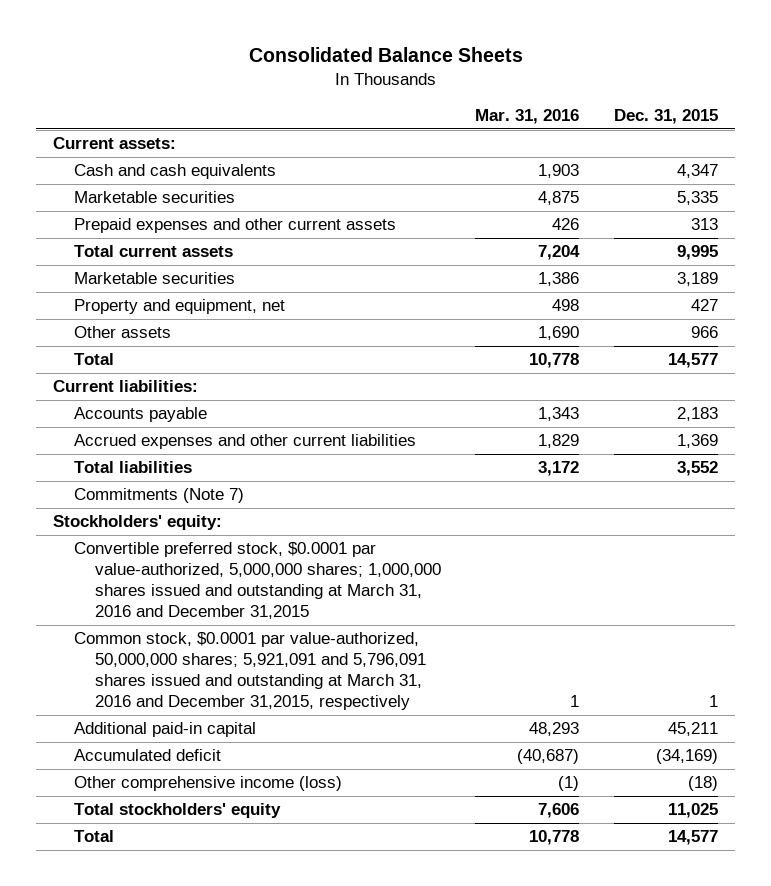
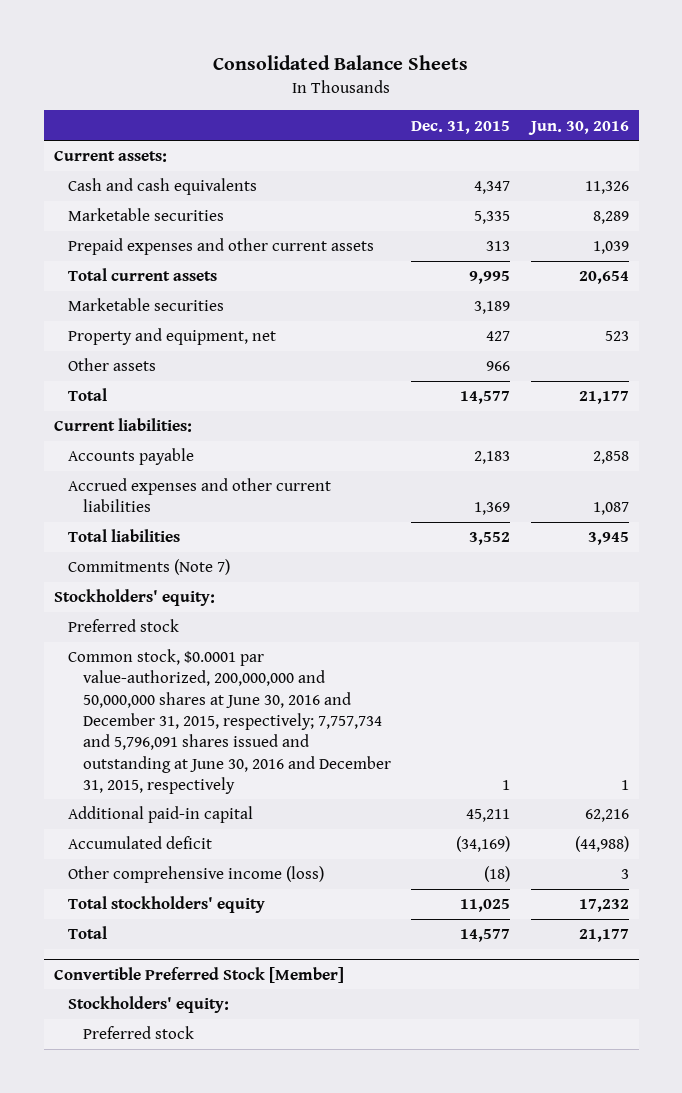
- | Mar. 31, 2016 | Dec. 31, 2015
+ | Dec. 31, 2015 | Jun. 30, 2016
- Convertible preferred stock, $0.0001 par value-authorized, 5,000,000 shares; 1,000,000 shares issued and outstanding at March 31, 2016 and December 31,2015
- Common stock, $0.0001 par value-authorized, 50,000,000 shares; 5,921,091 and 5,796,091 shares issued and outstanding at March 31, 2016 and December 31,2015, respectively | 1 | 1
+ Preferred stock
+ Common stock, $0.0001 par value-authorized, 200,000,000 and 50,000,000 shares at June 30, 2016 and December 31, 2015, respectively; 7,757,734 and 5,796,091 shares issued and outstanding at June 30, 2016 and December 31, 2015, respectively | 1 | 1
+ Convertible Preferred Stock [Member]
+ Stockholders' equity:
+ Preferred stock

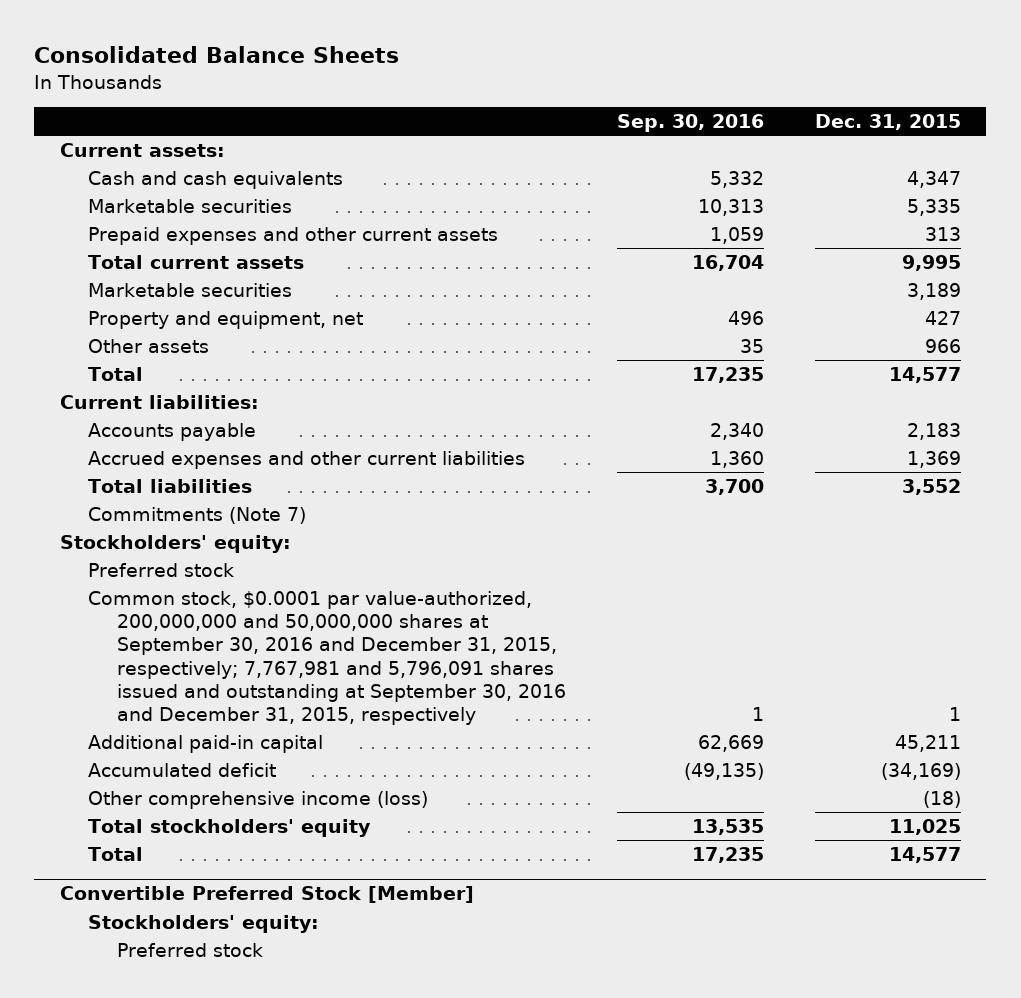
- | Dec. 31, 2015 | Jun. 30, 2016
+ | Sep. 30, 2016 | Dec. 31, 2015
- Common stock, $0.0001 par value-authorized, 200,000,000 and 50,000,000 shares at June 30, 2016 and December 31, 2015, respectively; 7,757,734 and 5,796,091 shares issued and outstanding at June 30, 2016 and December 31, 2015, respectively | 1 | 1
+ Common stock, $0.0001 par value-authorized, 200,000,000 and 50,000,000 shares at September 30, 2016 and December 31, 2015, respectively; 7,767,981 and 5,796,091 shares issued and outstanding at September 30, 2016 and December 31, 2015, respectively | 1 | 1

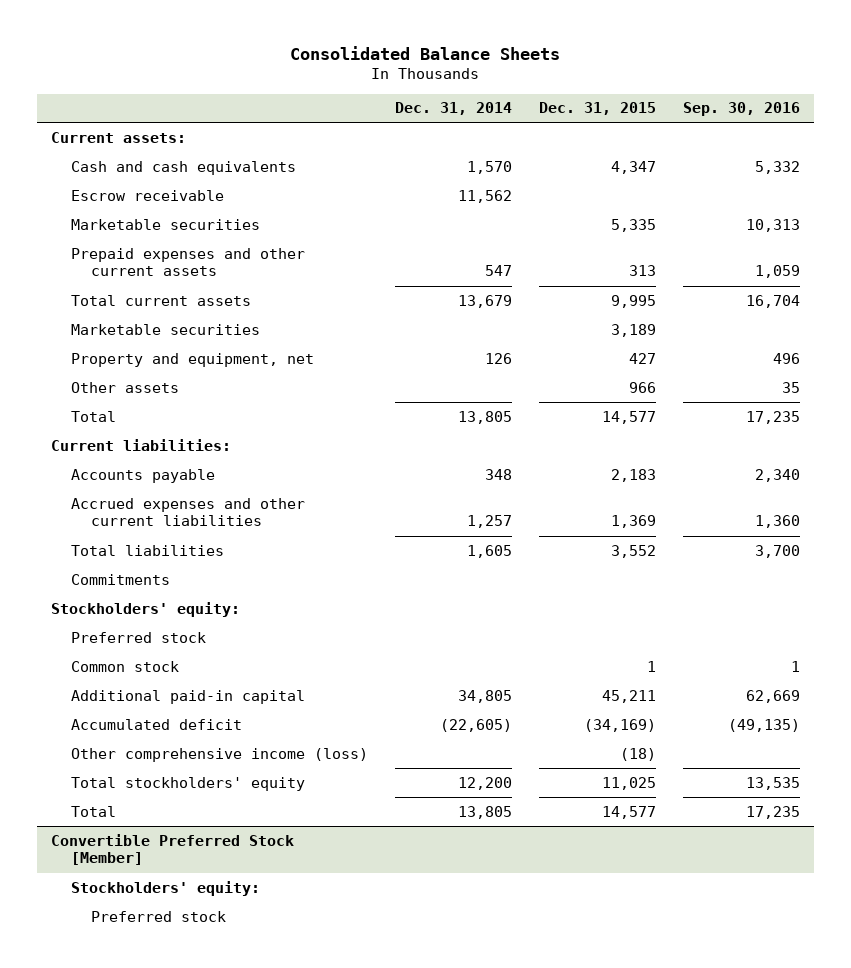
- | Sep. 30, 2016 | Dec. 31, 2015
+ | Dec. 31, 2014 | Dec. 31, 2015 | Sep. 30, 2016
+ Escrow receivable | 11,562 | |
- Commitments (Note 7)
+ Commitments
- Common stock, $0.0001 par value-authorized, 200,000,000 and 50,000,000 shares at September 30, 2016 and December 31, 2015, respectively; 7,767,981 and 5,796,091 shares issued and outstanding at September 30, 2016 and December 31, 2015, respectively | 1 | 1
+ Common stock | | 1 | 1

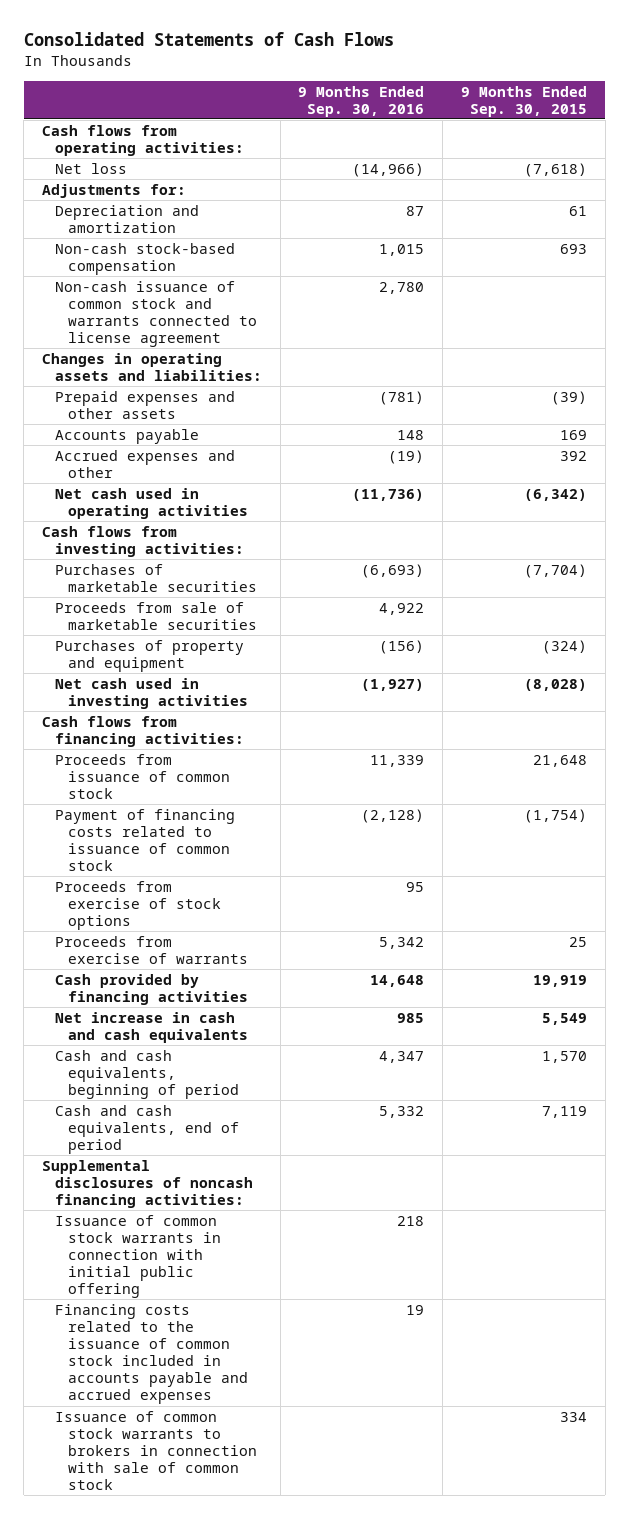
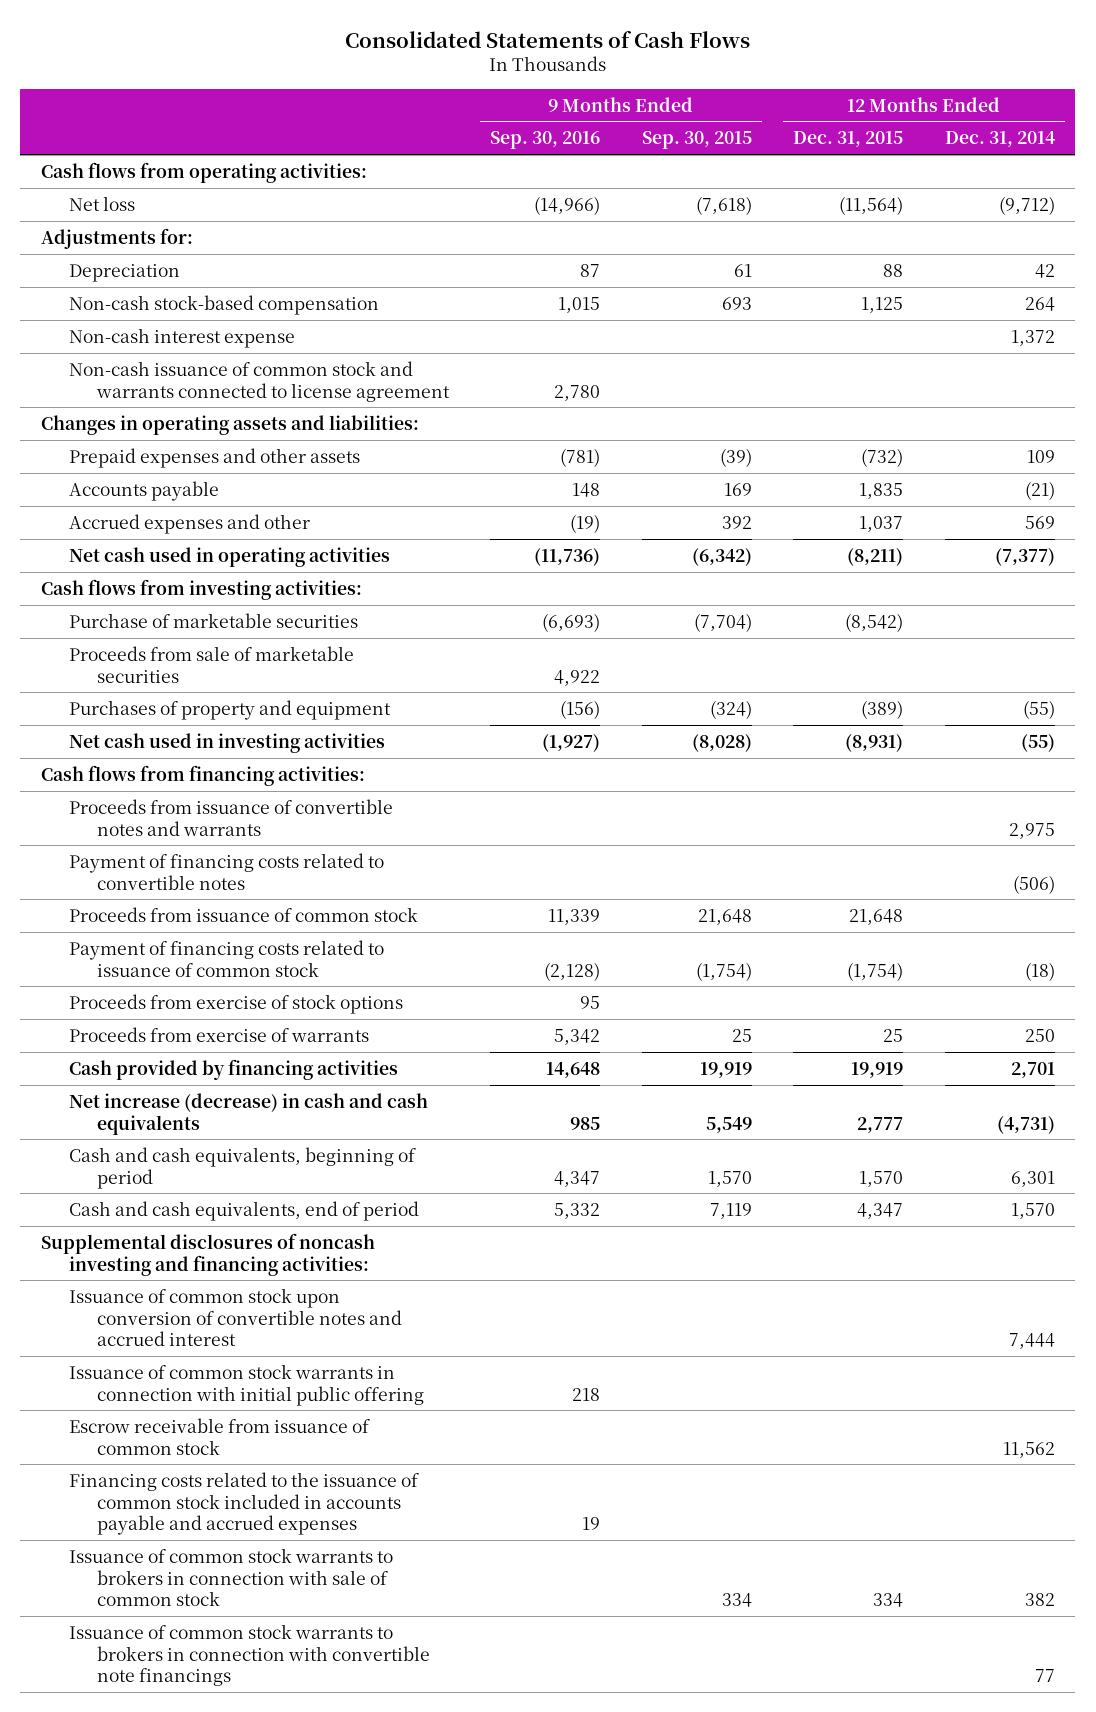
- | 9 Months Ended Sep. 30, 2016 | 9 Months Ended Sep. 30, 2015
+ | 9 Months Ended Sep. 30, 2016 | 9 Months Ended Sep. 30, 2015 | 12 Months Ended Dec. 31, 2015 | 12 Months Ended Dec. 31, 2014
- Depreciation and amortization | 87 | 61
+ Depreciation | 87 | 61 | 88 | 42
+ Non-cash interest expense | | | | 1,372
- Purchases of marketable securities | (6,693) | (7,704)
+ Purchase of marketable securities | (6,693) | (7,704) | (8,542) |
+ Proceeds from issuance of convertible notes and warrants | | | | 2,975
+ Payment of financing costs related to convertible notes | | | | (506)
- Net increase in cash and cash equivalents | 985 | 5,549
+ Net increase (decrease) in cash and cash equivalents | 985 | 5,549 | 2,777 | (4,731)
- Supplemental disclosures of noncash financing activities:
+ Supplemental disclosures of noncash investing and financing activities:
+ Issuance of common stock upon conversion of convertible notes and accrued interest | | | | 7,444
+ Escrow receivable from issuance of common stock | | | | 11,562
+ Issuance of common stock warrants to brokers in connection with convertible note financings | | | | 77

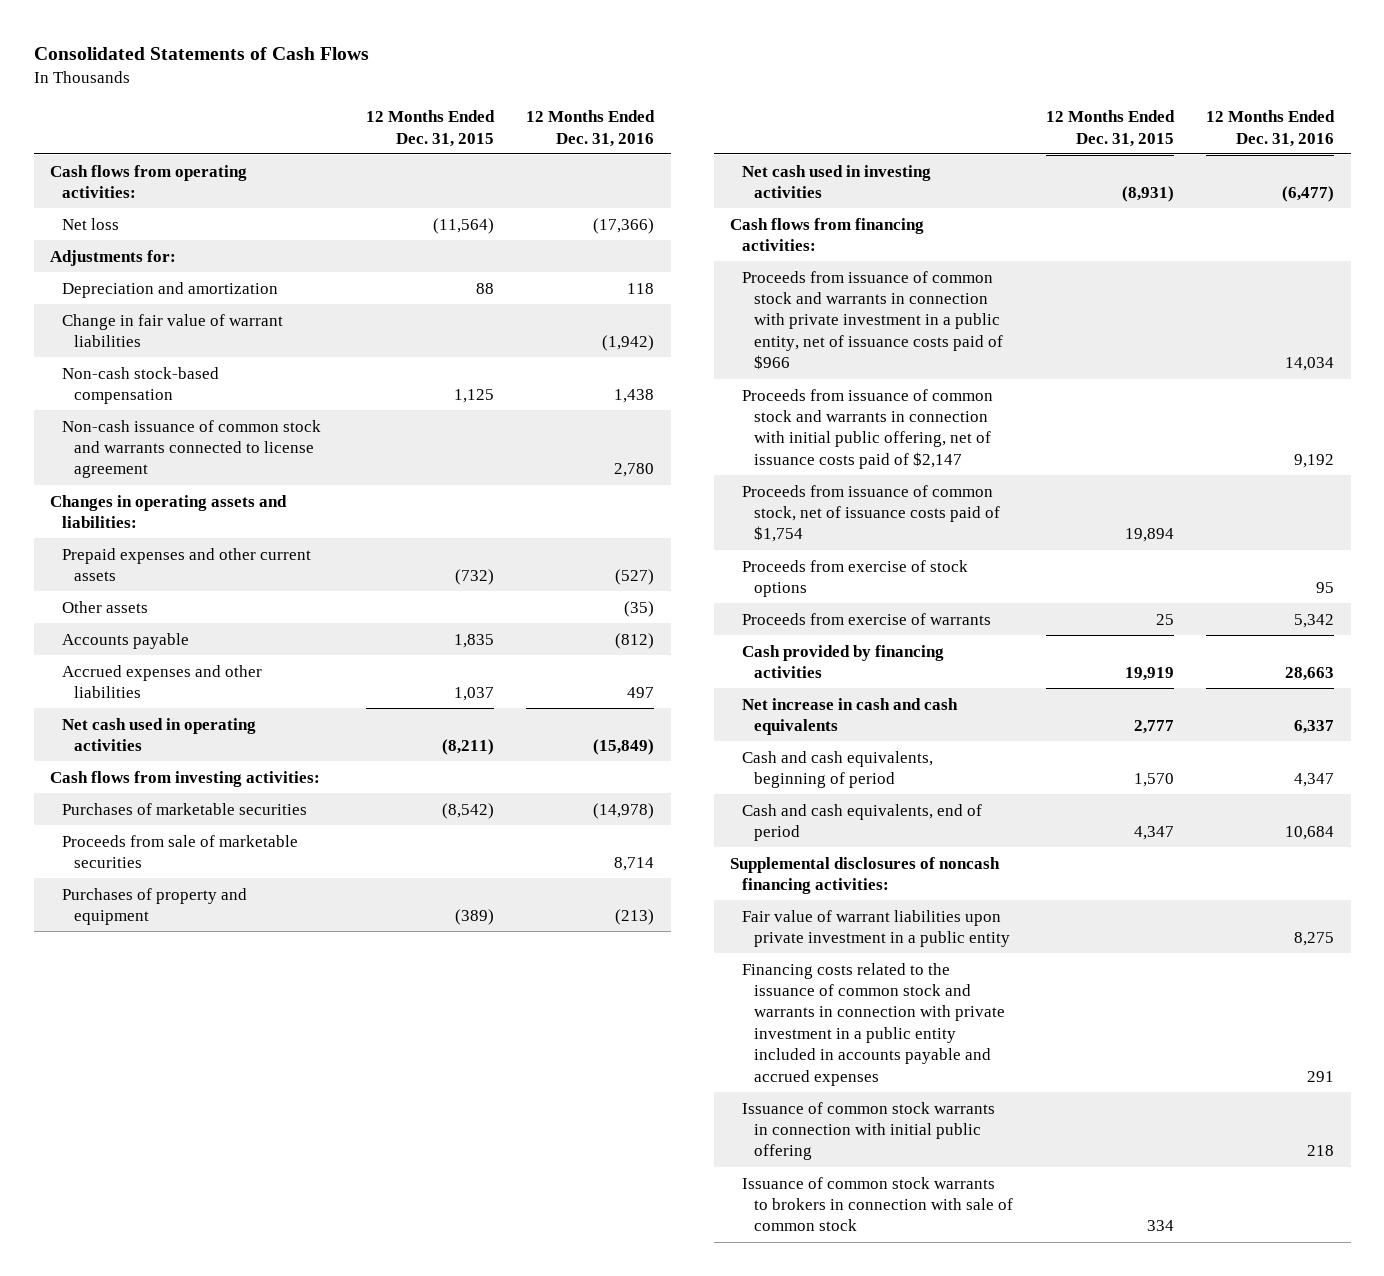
- | 9 Months Ended Sep. 30, 2016 | 9 Months Ended Sep. 30, 2015 | 12 Months Ended Dec. 31, 2015 | 12 Months Ended Dec. 31, 2014
+ | 12 Months Ended Dec. 31, 2015 | 12 Months Ended Dec. 31, 2016
- Depreciation | 87 | 61 | 88 | 42
+ Depreciation and amortization | 88 | 118
+ Change in fair value of warrant liabilities | | (1,942)
- Non-cash interest expense | | | | 1,372
- Prepaid expenses and other assets | (781) | (39) | (732) | 109
+ Prepaid expenses and other current assets | (732) | (527)
+ Other assets | | (35)
- Accrued expenses and other | (19) | 392 | 1,037 | 569
+ Accrued expenses and other liabilities | 1,037 | 497
- Purchase of marketable securities | (6,693) | (7,704) | (8,542) |
+ Purchases of marketable securities | (8,542) | (14,978)
- Proceeds from issuance of convertible notes and warrants | | | | 2,975
- Payment of financing costs related to convertible notes | | | | (506)
- Proceeds from issuance of common stock | 11,339 | 21,648 | 21,648 |
- Payment of financing costs related to issuance of common stock | (2,128) | (1,754) | (1,754) | (18)
+ Proceeds from issuance of common stock and warrants in connection with private investment in a public entity, net of issuance costs paid of $966 | | 14,034
+ Proceeds from issuance of common stock and warrants in connection with initial public offering, net of issuance costs paid of $2,147 | | 9,192
+ Proceeds from issuance of common stock, net of issuance costs paid of $1,754 | 19,894 |
- Net increase (decrease) in cash and cash equivalents | 985 | 5,549 | 2,777 | (4,731)
+ Net increase in cash and cash equivalents | 2,777 | 6,337
- Supplemental disclosures of noncash investing and financing activities:
- Issuance of common stock upon conversion of convertible notes and accrued interest | | | | 7,444
+ Supplemental disclosures of noncash financing activities:
+ Fair value of warrant liabilities upon private investment in a public entity | | 8,275
+ Financing costs related to the issuance of common stock and warrants in connection with private investment in a public entity included in accounts payable and accrued expenses | | 291
- Escrow receivable from issuance of common stock | | | | 11,562
- Financing costs related to the issuance of common stock included in accounts payable and accrued expenses | 19 | | |
- Issuance of common stock warrants to brokers in connection with convertible note financings | | | | 77

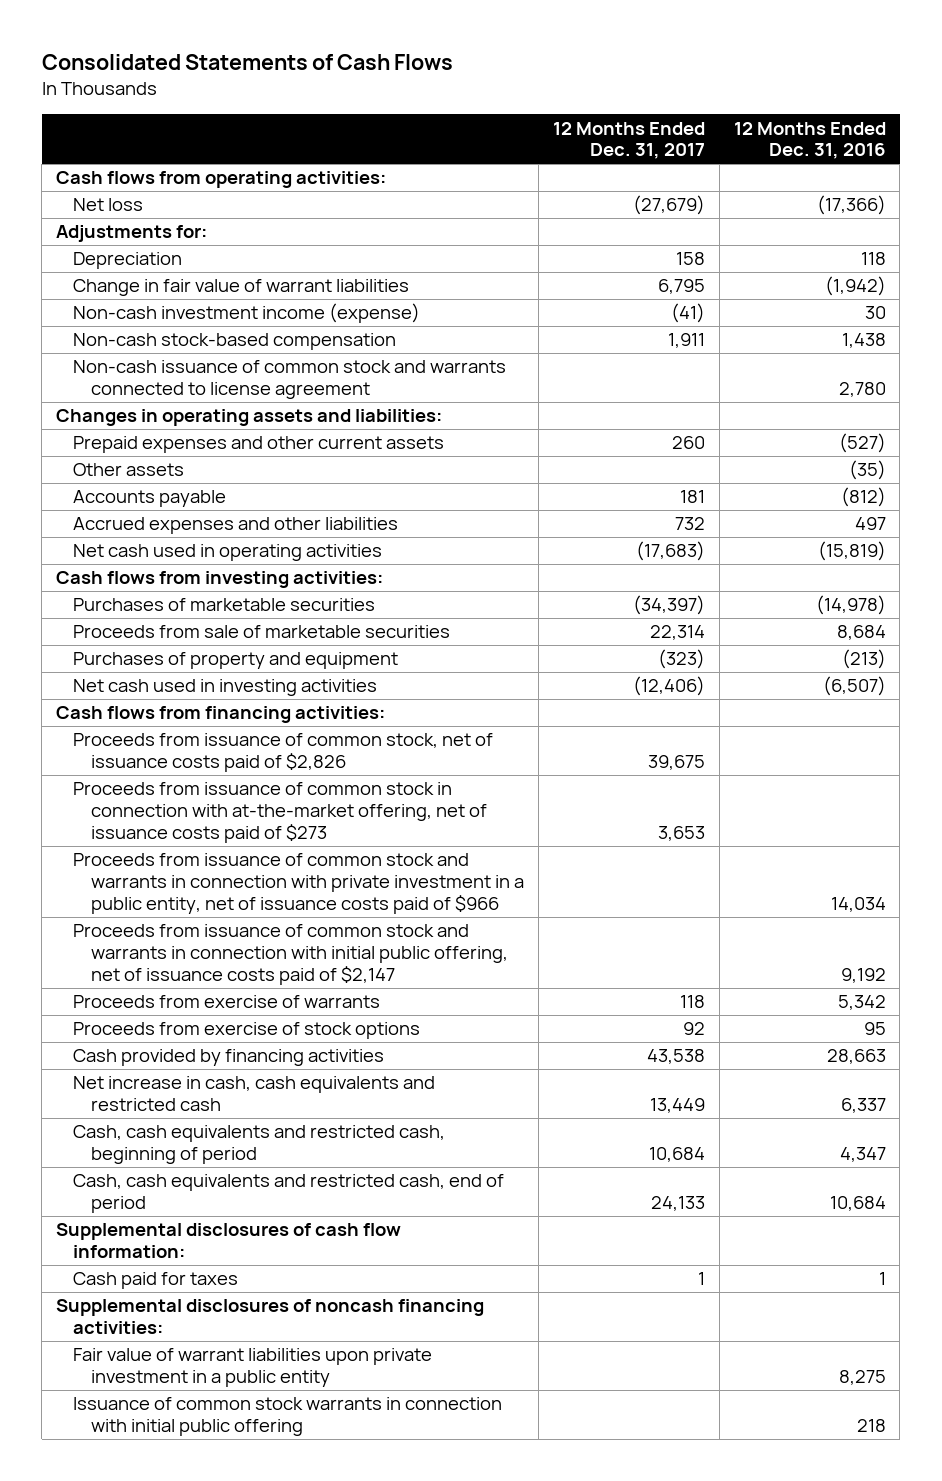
- | 12 Months Ended Dec. 31, 2015 | 12 Months Ended Dec. 31, 2016
+ | 12 Months Ended Dec. 31, 2017 | 12 Months Ended Dec. 31, 2016
- Depreciation and amortization | 88 | 118
+ Depreciation | 158 | 118
+ Non-cash investment income (expense) | (41) | 30
- Net cash used in operating activities | (8,211) | (15,849)
+ Net cash used in operating activities | (17,683) | (15,819)
- Proceeds from sale of marketable securities | | 8,714
+ Proceeds from sale of marketable securities | 22,314 | 8,684
- Net cash used in investing activities | (8,931) | (6,477)
+ Net cash used in investing activities | (12,406) | (6,507)
+ Proceeds from issuance of common stock, net of issuance costs paid of $2,826 | 39,675 |
+ Proceeds from issuance of common stock in connection with at-the-market offering, net of issuance costs paid of $273 | 3,653 |
- Proceeds from issuance of common stock, net of issuance costs paid of $1,754 | 19,894 |
moved down: Proceeds from exercise of stock options | 92 | 95
- Net increase in cash and cash equivalents | 2,777 | 6,337
- Cash and cash equivalents, beginning of period | 1,570 | 4,347
- Cash and cash equivalents, end of period | 4,347 | 10,684
+ Net increase in cash, cash equivalents and restricted cash | 13,449 | 6,337
+ Cash, cash equivalents and restricted cash, beginning of period | 10,684 | 4,347
+ Cash, cash equivalents and restricted cash, end of period | 24,133 | 10,684
+ Supplemental disclosures of cash flow information:
+ Cash paid for taxes | 1 | 1
- Financing costs related to the issuance of common stock and warrants in connection with private investment in a public entity included in accounts payable and accrued expenses | | 291
- Issuance of common stock warrants to brokers in connection with sale of common stock | 334 |

